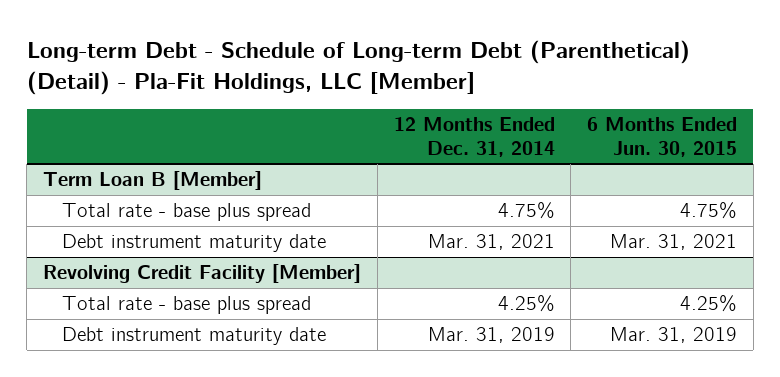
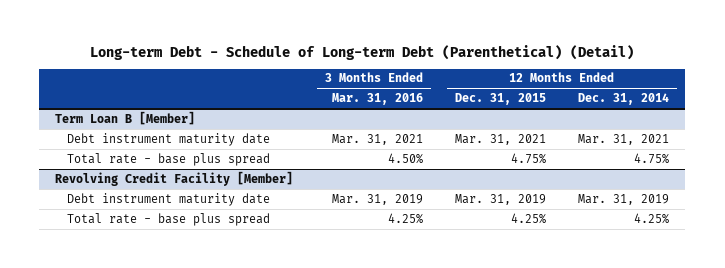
- Long-term Debt - Schedule of Long-term Debt (Parenthetical) (Detail) - Pla-Fit Holdings, LLC [Member]
+ Long-term Debt - Schedule of Long-term Debt (Parenthetical) (Detail)
- | 12 Months Ended Dec. 31, 2014 | 6 Months Ended Jun. 30, 2015
+ | 3 Months Ended Mar. 31, 2016 | 12 Months Ended Dec. 31, 2015 | 12 Months Ended Dec. 31, 2014
@ Term Loan B [Member]
moved down: Total rate - base plus spread | 4.50% | 4.75% | 4.75%
@ Revolving Credit Facility [Member]
moved down: Total rate - base plus spread | 4.25% | 4.25% | 4.25%

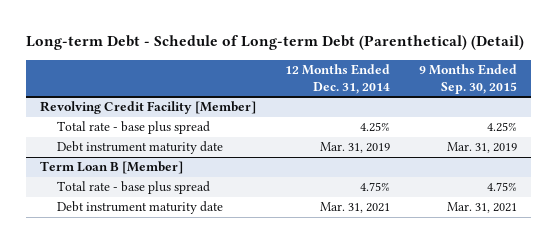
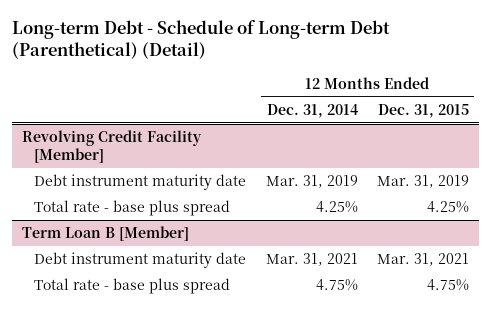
- | 12 Months Ended Dec. 31, 2014 | 9 Months Ended Sep. 30, 2015
+ | 12 Months Ended Dec. 31, 2014 | 12 Months Ended Dec. 31, 2015
@ Revolving Credit Facility [Member]
moved down: Total rate - base plus spread | 4.25% | 4.25%
@ Term Loan B [Member]
moved down: Total rate - base plus spread | 4.75% | 4.75%

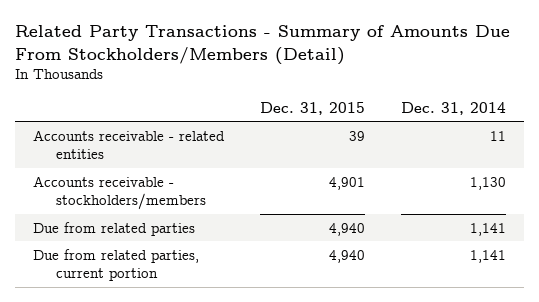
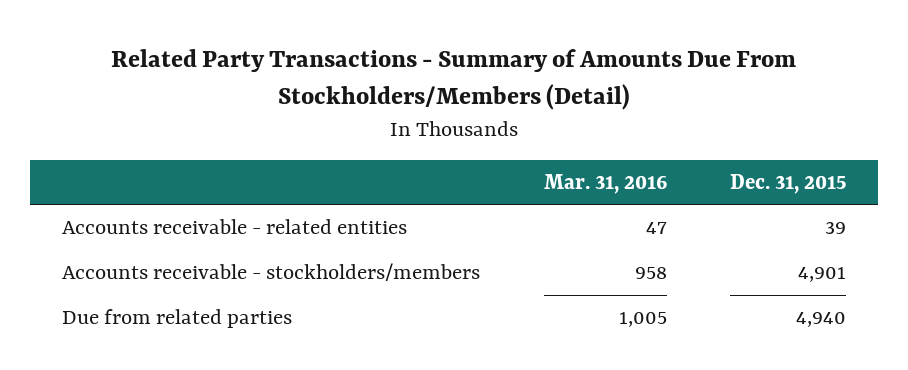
- | Dec. 31, 2015 | Dec. 31, 2014
+ | Mar. 31, 2016 | Dec. 31, 2015
- Due from related parties, current portion | 4,940 | 1,141

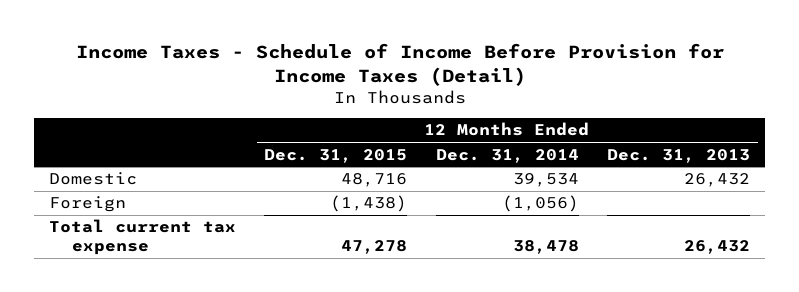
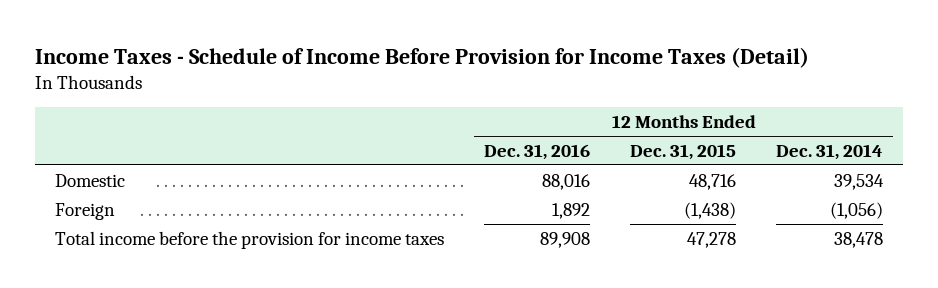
- | 12 Months Ended Dec. 31, 2015 | 12 Months Ended Dec. 31, 2014 | 12 Months Ended Dec. 31, 2013
+ | 12 Months Ended Dec. 31, 2016 | 12 Months Ended Dec. 31, 2015 | 12 Months Ended Dec. 31, 2014
- Total current tax expense | 47,278 | 38,478 | 26,432
+ Total income before the provision for income taxes | 89,908 | 47,278 | 38,478

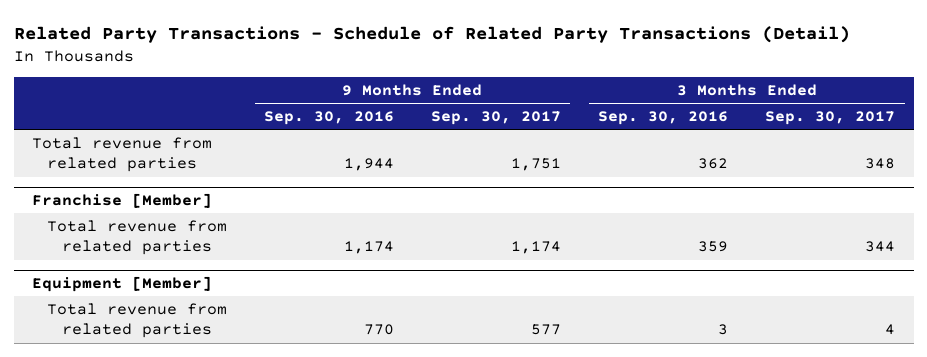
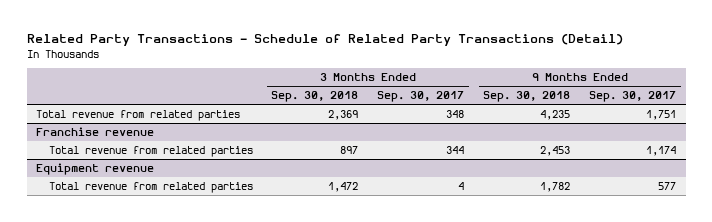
- | 9 Months Ended Sep. 30, 2016 | 9 Months Ended Sep. 30, 2017 | 3 Months Ended Sep. 30, 2016 | 3 Months Ended Sep. 30, 2017
+ | 3 Months Ended Sep. 30, 2018 | 3 Months Ended Sep. 30, 2017 | 9 Months Ended Sep. 30, 2018 | 9 Months Ended Sep. 30, 2017
- Franchise [Member]
+ Franchise revenue
- Equipment [Member]
+ Equipment revenue

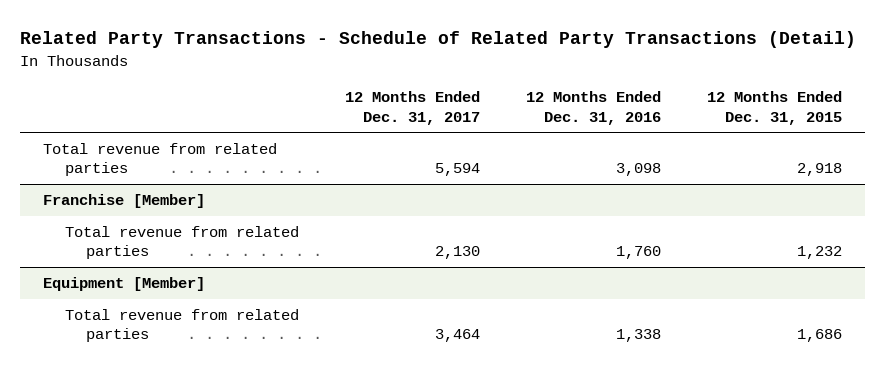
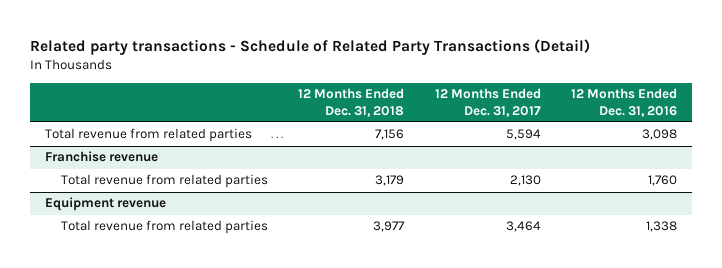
- Related Party Transactions - Schedule of Related Party Transactions (Detail)
+ Related party transactions - Schedule of Related Party Transactions (Detail)
- | 12 Months Ended Dec. 31, 2017 | 12 Months Ended Dec. 31, 2016 | 12 Months Ended Dec. 31, 2015
+ | 12 Months Ended Dec. 31, 2018 | 12 Months Ended Dec. 31, 2017 | 12 Months Ended Dec. 31, 2016
- Franchise [Member]
+ Franchise revenue
- Equipment [Member]
+ Equipment revenue

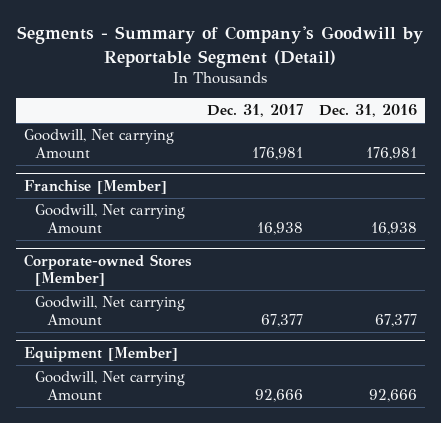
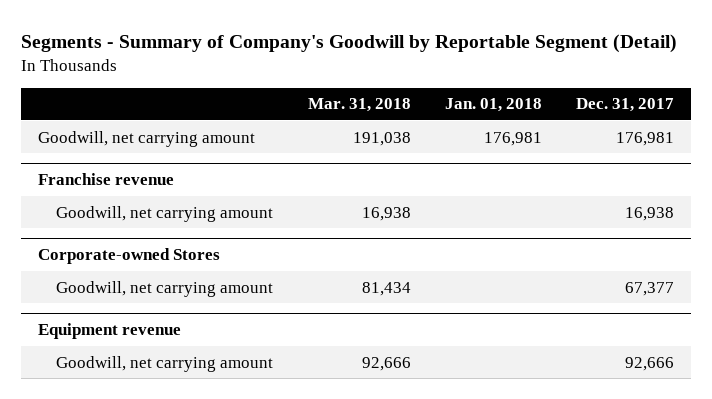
- | Dec. 31, 2017 | Dec. 31, 2016
+ | Mar. 31, 2018 | Jan. 01, 2018 | Dec. 31, 2017
- Goodwill, Net carrying Amount | 176,981 | 176,981
- Franchise [Member]
- Goodwill, Net carrying Amount | 16,938 | 16,938
- Corporate-owned Stores [Member]
- Goodwill, Net carrying Amount | 67,377 | 67,377
- Equipment [Member]
- Goodwill, Net carrying Amount | 92,666 | 92,666
+ Goodwill, net carrying amount | 191,038 | 176,981 | 176,981
+ Franchise revenue
+ Goodwill, net carrying amount | 16,938 | | 16,938
+ Corporate-owned Stores
+ Goodwill, net carrying amount | 81,434 | | 67,377
+ Equipment revenue
+ Goodwill, net carrying amount | 92,666 | | 92,666

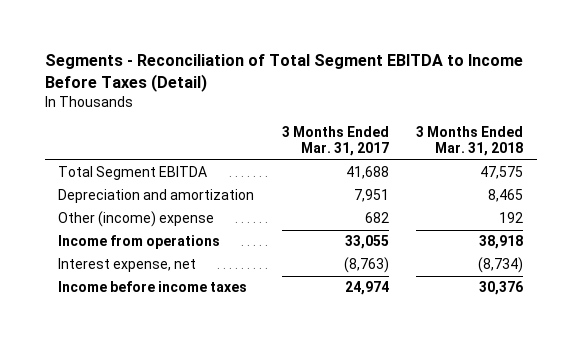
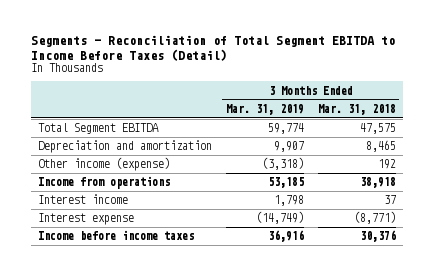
- | 3 Months Ended Mar. 31, 2017 | 3 Months Ended Mar. 31, 2018
+ | 3 Months Ended Mar. 31, 2019 | 3 Months Ended Mar. 31, 2018
- Other (income) expense | 682 | 192
+ Other income (expense) | (3,318) | 192
- Interest expense, net | (8,763) | (8,734)
+ Interest income | 1,798 | 37
+ Interest expense | (14,749) | (8,771)

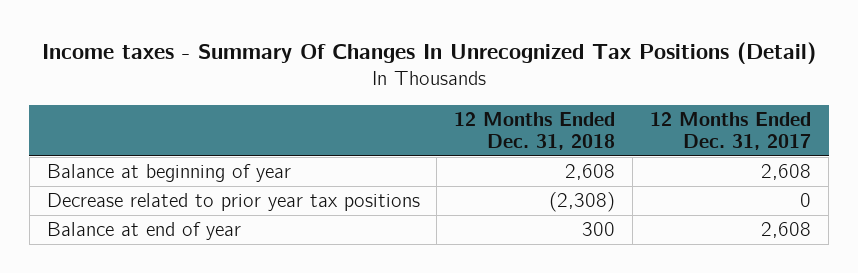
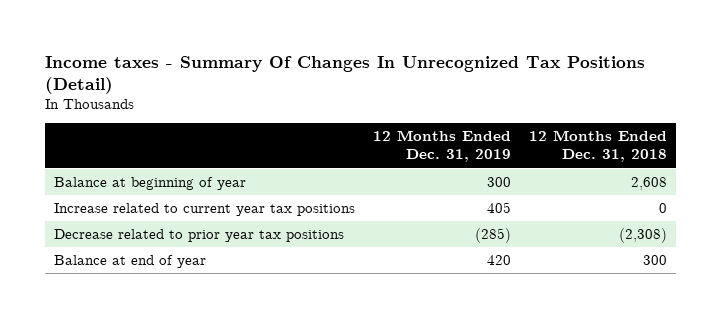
- | 12 Months Ended Dec. 31, 2018 | 12 Months Ended Dec. 31, 2017
+ | 12 Months Ended Dec. 31, 2019 | 12 Months Ended Dec. 31, 2018
+ Increase related to current year tax positions | 405 | 0

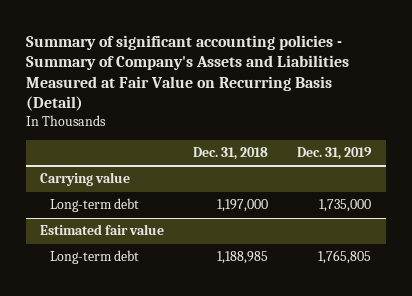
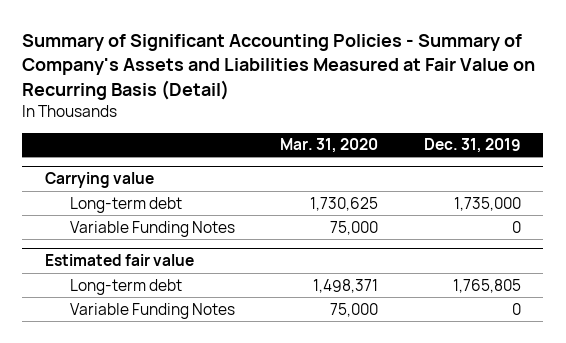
- Summary of significant accounting policies - Summary of Company's Assets and Liabilities Measured at Fair Value on Recurring Basis (Detail)
+ Summary of Significant Accounting Policies - Summary of Company's Assets and Liabilities Measured at Fair Value on Recurring Basis (Detail)
- | Dec. 31, 2018 | Dec. 31, 2019
+ | Mar. 31, 2020 | Dec. 31, 2019
@ Carrying value
+ Variable Funding Notes | 75,000 | 0
@ Estimated fair value
+ Variable Funding Notes | 75,000 | 0

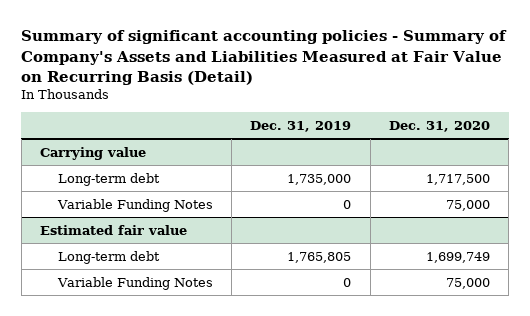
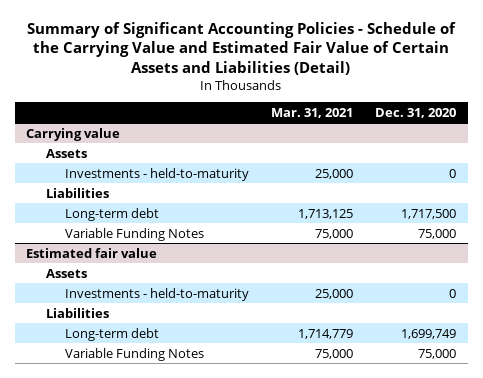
- Summary of significant accounting policies - Summary of Company's Assets and Liabilities Measured at Fair Value on Recurring Basis (Detail)
+ Summary of Significant Accounting Policies - Schedule of the Carrying Value and Estimated Fair Value of Certain Assets and Liabilities (Detail)
- | Dec. 31, 2019 | Dec. 31, 2020
+ | Mar. 31, 2021 | Dec. 31, 2020
@ Carrying value
+ Assets
+ Investments - held-to-maturity | 25,000 | 0
+ Liabilities
@ Estimated fair value
+ Assets
+ Investments - held-to-maturity | 25,000 | 0
+ Liabilities

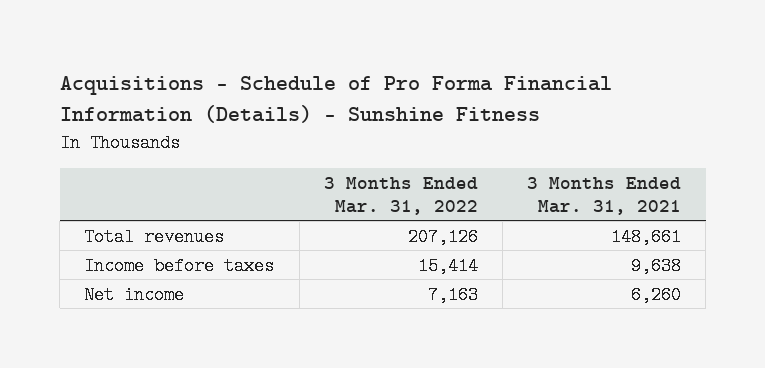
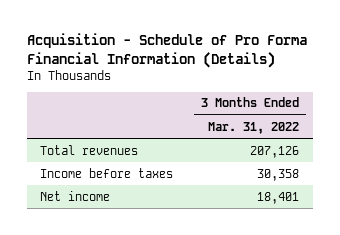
- Acquisitions - Schedule of Pro Forma Financial Information (Details) - Sunshine Fitness
+ Acquisition - Schedule of Pro Forma Financial Information (Details)
- | 3 Months Ended Mar. 31, 2022 | 3 Months Ended Mar. 31, 2021
+ | 3 Months Ended Mar. 31, 2022
- Income before taxes | 15,414 | 9,638
- Net income | 7,163 | 6,260
+ Income before taxes | 30,358
+ Net income | 18,401

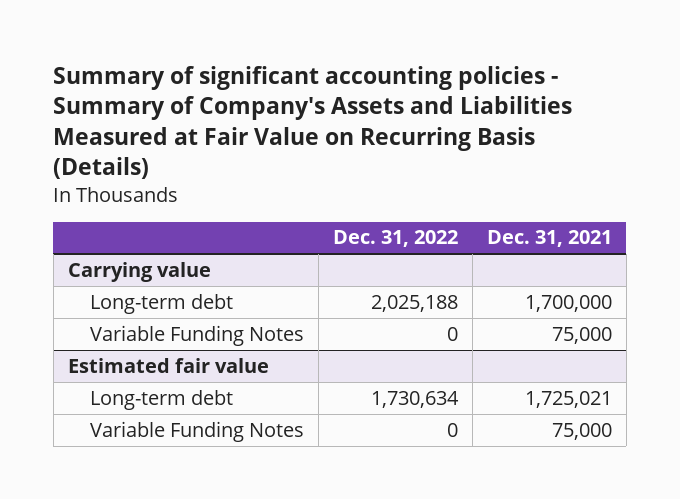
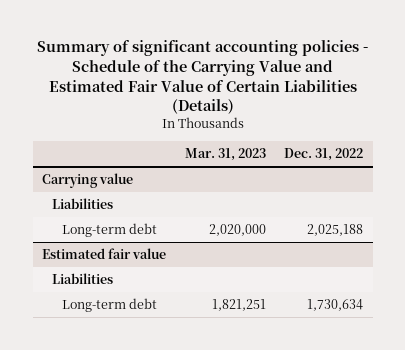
- Summary of significant accounting policies - Summary of Company's Assets and Liabilities Measured at Fair Value on Recurring Basis (Details)
+ Summary of significant accounting policies - Schedule of the Carrying Value and Estimated Fair Value of Certain Liabilities (Details)
- | Dec. 31, 2022 | Dec. 31, 2021
+ | Mar. 31, 2023 | Dec. 31, 2022
@ Carrying value
+ Liabilities
- Variable Funding Notes | 0 | 75,000
@ Estimated fair value
+ Liabilities
- Variable Funding Notes | 0 | 75,000

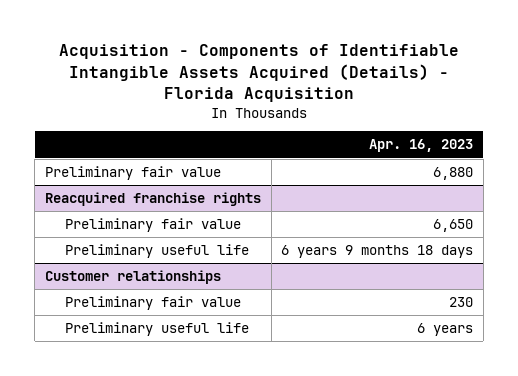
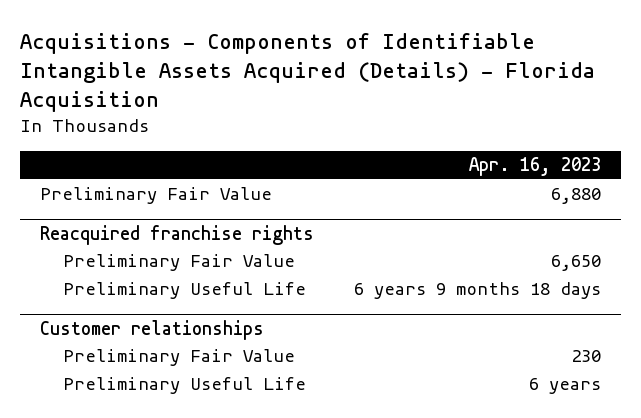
- Acquisition - Components of Identifiable Intangible Assets Acquired (Details) - Florida Acquisition
+ Acquisitions - Components of Identifiable Intangible Assets Acquired (Details) - Florida Acquisition
- Preliminary fair value | 6,880
+ Preliminary Fair Value | 6,880
@ Reacquired franchise rights
- Preliminary fair value | 6,650
- Preliminary useful life | 6 years 9 months 18 days
+ Preliminary Fair Value | 6,650
+ Preliminary Useful Life | 6 years 9 months 18 days
@ Customer relationships
- Preliminary fair value | 230
- Preliminary useful life | 6 years
+ Preliminary Fair Value | 230
+ Preliminary Useful Life | 6 years

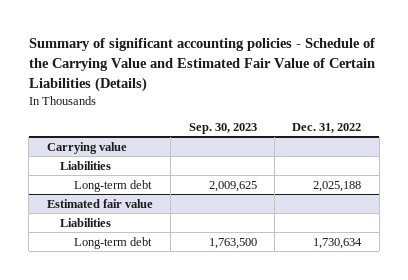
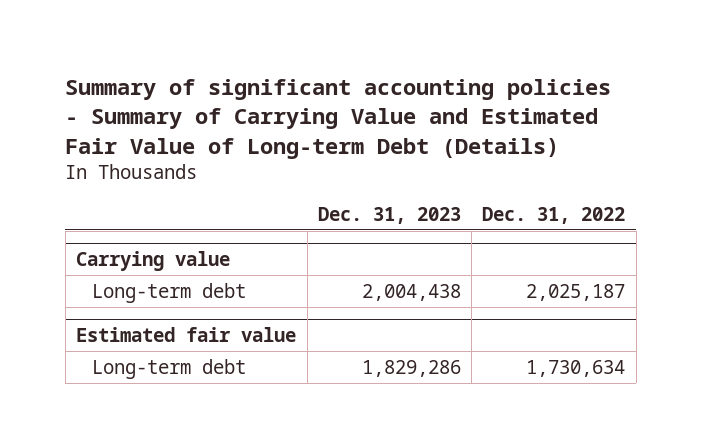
- Summary of significant accounting policies - Schedule of the Carrying Value and Estimated Fair Value of Certain Liabilities (Details)
+ Summary of significant accounting policies - Summary of Carrying Value and Estimated Fair Value of Long-term Debt (Details)
- | Sep. 30, 2023 | Dec. 31, 2022
+ | Dec. 31, 2023 | Dec. 31, 2022
@ Carrying value
- Liabilities
- Long-term debt | 2,009,625 | 2,025,188
+ Long-term debt | 2,004,438 | 2,025,187
@ Estimated fair value
- Liabilities

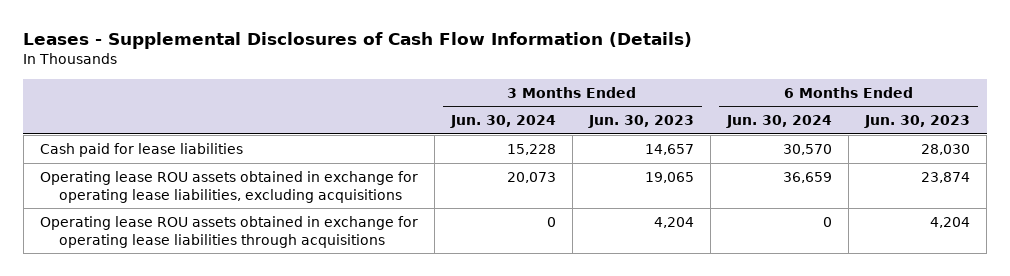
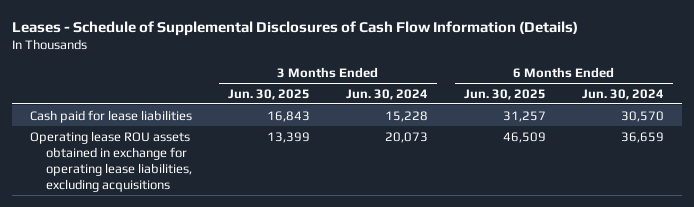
- Leases - Supplemental Disclosures of Cash Flow Information (Details)
+ Leases - Schedule of Supplemental Disclosures of Cash Flow Information (Details)
- | 3 Months Ended Jun. 30, 2024 | 3 Months Ended Jun. 30, 2023 | 6 Months Ended Jun. 30, 2024 | 6 Months Ended Jun. 30, 2023
+ | 3 Months Ended Jun. 30, 2025 | 3 Months Ended Jun. 30, 2024 | 6 Months Ended Jun. 30, 2025 | 6 Months Ended Jun. 30, 2024
- Operating lease ROU assets obtained in exchange for operating lease liabilities through acquisitions | 0 | 4,204 | 0 | 4,204

